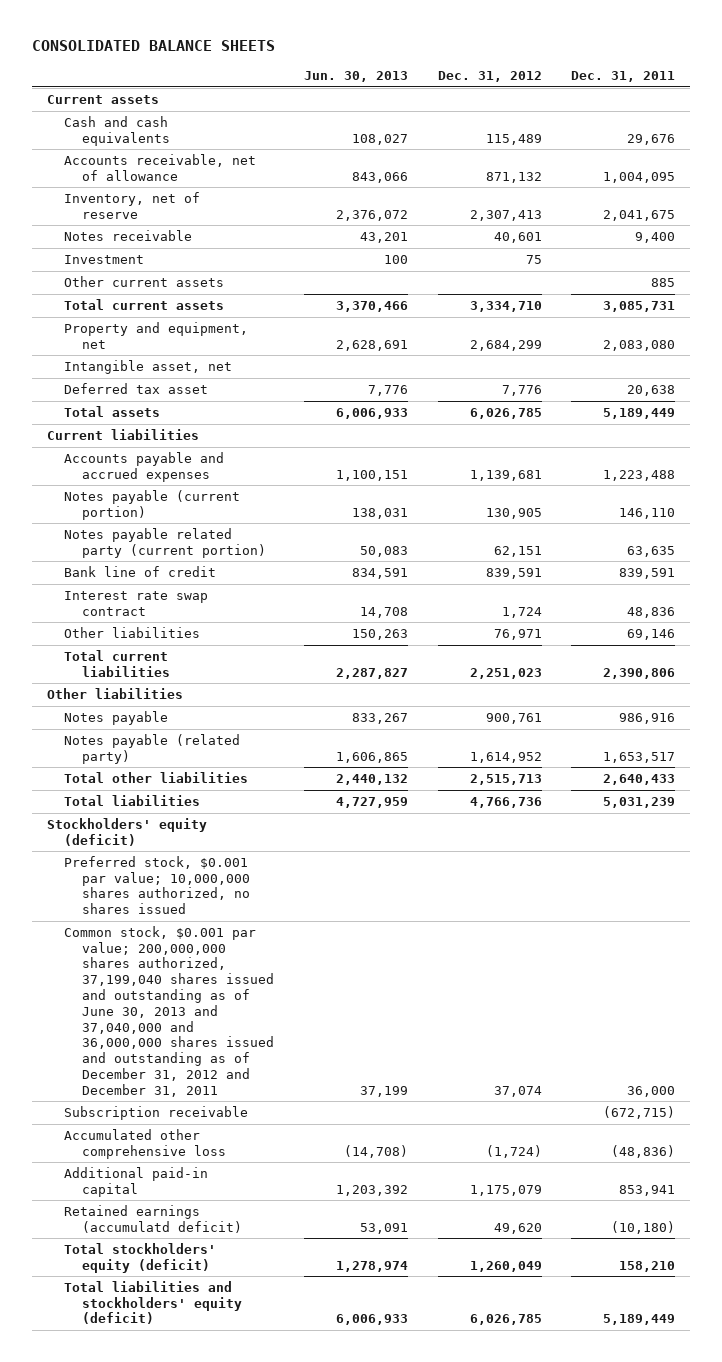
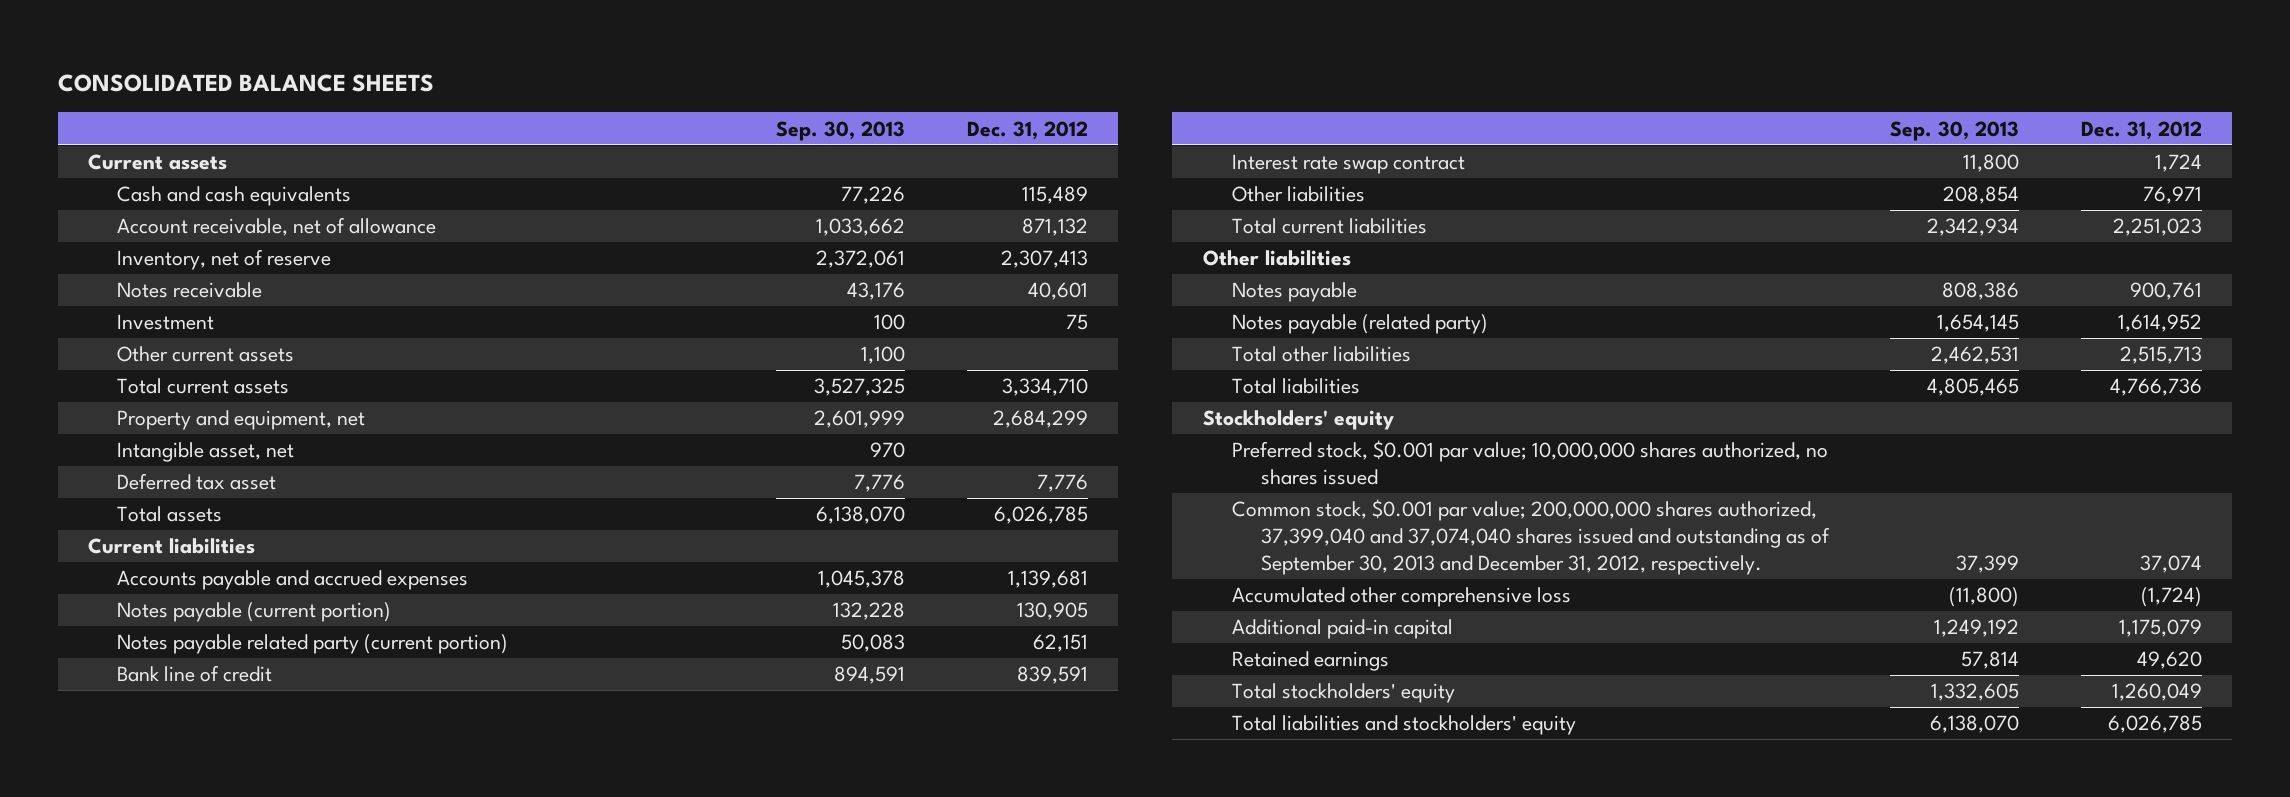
- | Jun. 30, 2013 | Dec. 31, 2012 | Dec. 31, 2011
+ | Sep. 30, 2013 | Dec. 31, 2012
- Accounts receivable, net of allowance | 843,066 | 871,132 | 1,004,095
+ Account receivable, net of allowance | 1,033,662 | 871,132
- Stockholders' equity (deficit)
+ Stockholders' equity
- Common stock, $0.001 par value; 200,000,000 shares authorized, 37,199,040 shares issued and outstanding as of June 30, 2013 and 37,040,000 and 36,000,000 shares issued and outstanding as of December 31, 2012 and December 31, 2011 | 37,199 | 37,074 | 36,000
- Subscription receivable | | | (672,715)
+ Common stock, $0.001 par value; 200,000,000 shares authorized, 37,399,040 and 37,074,040 shares issued and outstanding as of September 30, 2013 and December 31, 2012, respectively. | 37,399 | 37,074
- Retained earnings (accumulatd deficit) | 53,091 | 49,620 | (10,180)
- Total stockholders' equity (deficit) | 1,278,974 | 1,260,049 | 158,210
- Total liabilities and stockholders' equity (deficit) | 6,006,933 | 6,026,785 | 5,189,449
+ Retained earnings | 57,814 | 49,620
+ Total stockholders' equity | 1,332,605 | 1,260,049
+ Total liabilities and stockholders' equity | 6,138,070 | 6,026,785

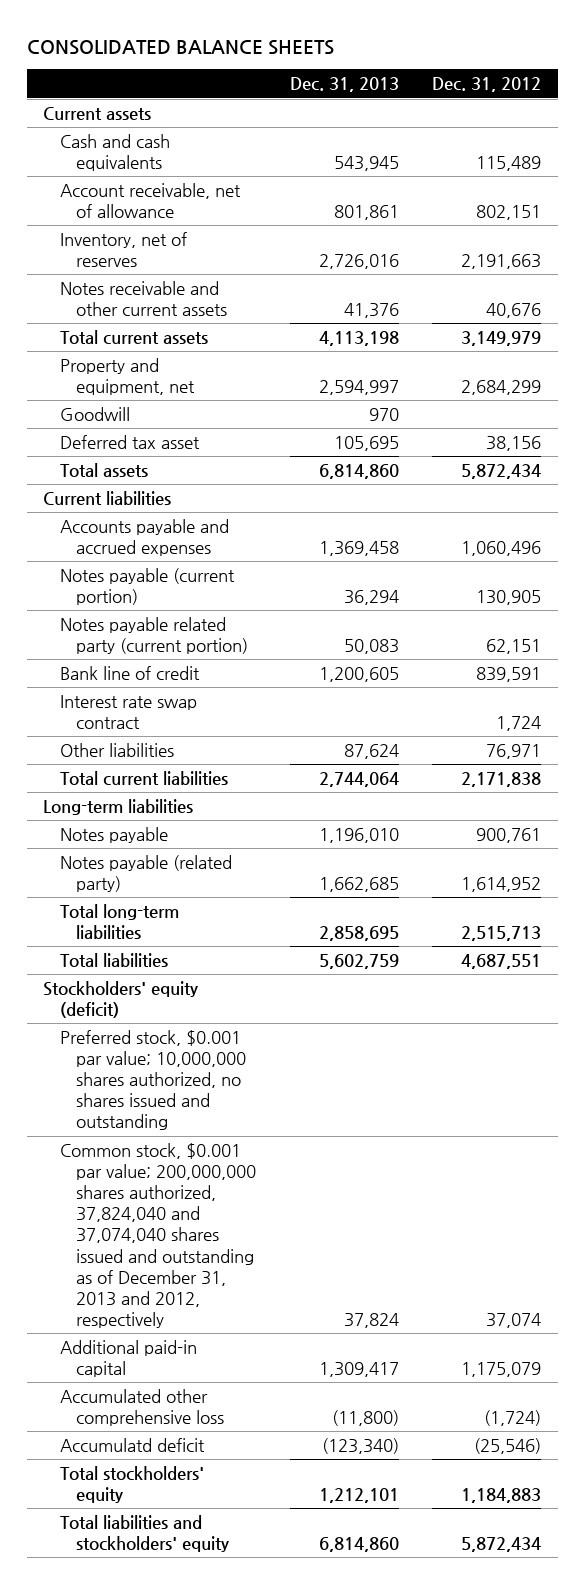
- | Sep. 30, 2013 | Dec. 31, 2012
+ | Dec. 31, 2013 | Dec. 31, 2012
- Account receivable, net of allowance | 1,033,662 | 871,132
- Inventory, net of reserve | 2,372,061 | 2,307,413
- Notes receivable | 43,176 | 40,601
- Investment | 100 | 75
- Other current assets | 1,100 |
- Total current assets | 3,527,325 | 3,334,710
+ Account receivable, net of allowance | 801,861 | 802,151
+ Inventory, net of reserves | 2,726,016 | 2,191,663
+ Notes receivable and other current assets | 41,376 | 40,676
+ Total current assets | 4,113,198 | 3,149,979
- Intangible asset, net | 970 |
- Deferred tax asset | 7,776 | 7,776
- Total assets | 6,138,070 | 6,026,785
+ Goodwill | 970 |
+ Deferred tax asset | 105,695 | 38,156
+ Total assets | 6,814,860 | 5,872,434
- Accounts payable and accrued expenses | 1,045,378 | 1,139,681
+ Accounts payable and accrued expenses | 1,369,458 | 1,060,496
- Total current liabilities | 2,342,934 | 2,251,023
- Other liabilities
+ Total current liabilities | 2,744,064 | 2,171,838
+ Long-term liabilities
- Total other liabilities | 2,462,531 | 2,515,713
- Total liabilities | 4,805,465 | 4,766,736
- Stockholders' equity
- Preferred stock, $0.001 par value; 10,000,000 shares authorized, no shares issued
- Common stock, $0.001 par value; 200,000,000 shares authorized, 37,399,040 and 37,074,040 shares issued and outstanding as of September 30, 2013 and December 31, 2012, respectively. | 37,399 | 37,074
+ Total long-term liabilities | 2,858,695 | 2,515,713
+ Total liabilities | 5,602,759 | 4,687,551
+ Stockholders' equity (deficit)
+ Preferred stock, $0.001 par value; 10,000,000 shares authorized, no shares issued and outstanding
+ Common stock, $0.001 par value; 200,000,000 shares authorized, 37,824,040 and 37,074,040 shares issued and outstanding as of December 31, 2013 and 2012, respectively | 37,824 | 37,074
- Retained earnings | 57,814 | 49,620
- Total stockholders' equity | 1,332,605 | 1,260,049
- Total liabilities and stockholders' equity | 6,138,070 | 6,026,785
moved down: Accumulated other comprehensive loss | (11,800) | (1,724)
+ Accumulatd deficit | (123,340) | (25,546)
+ Total stockholders' equity | 1,212,101 | 1,184,883
+ Total liabilities and stockholders' equity | 6,814,860 | 5,872,434

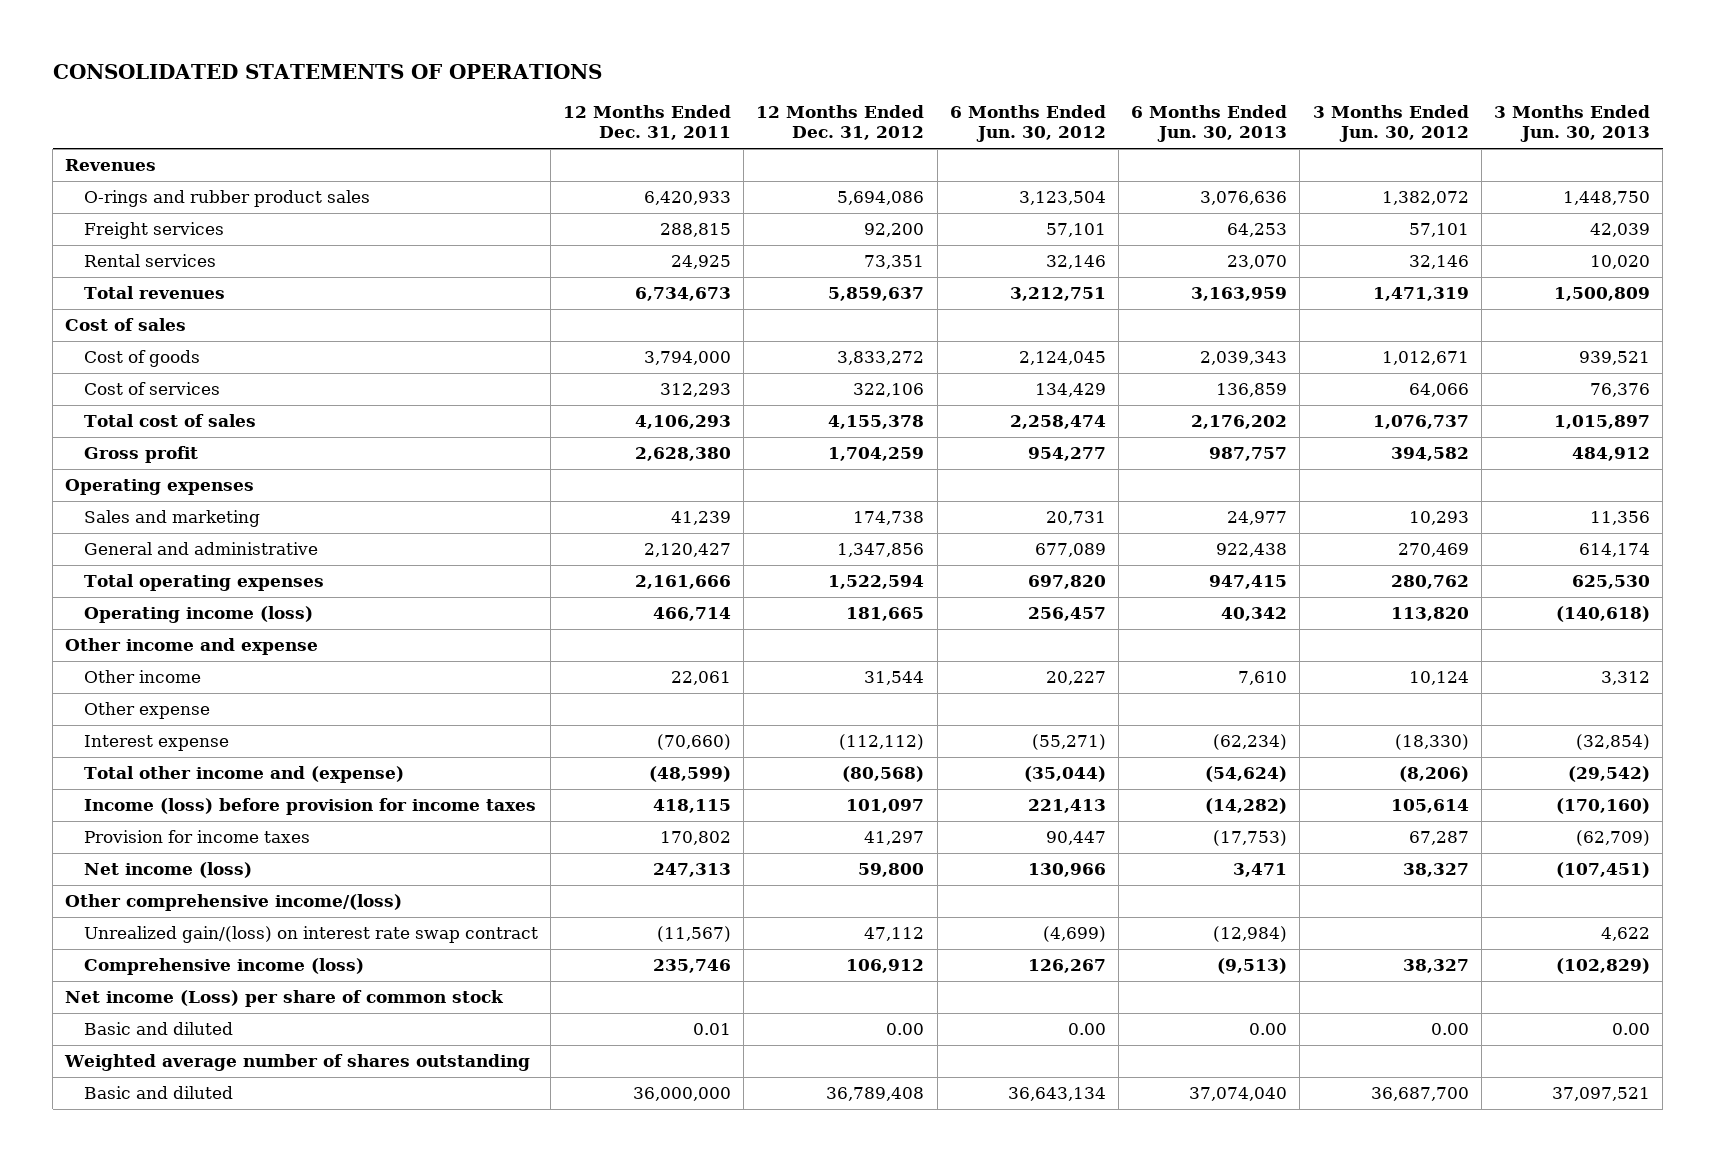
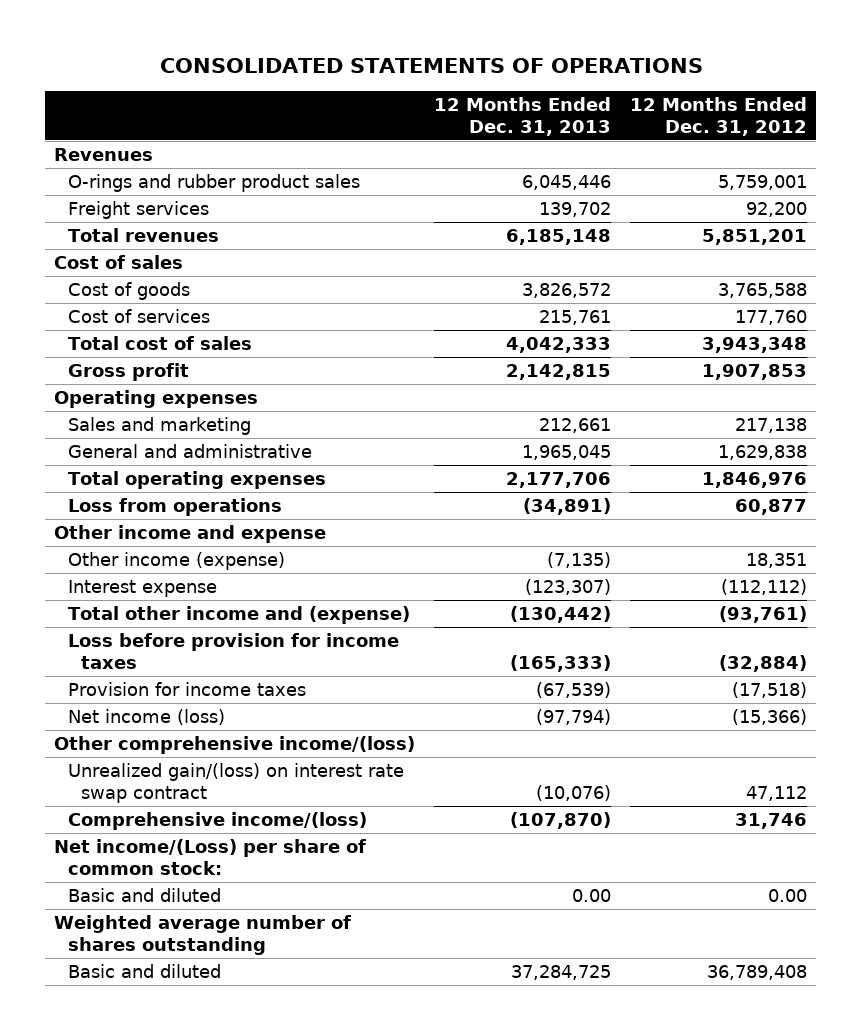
- | 12 Months Ended Dec. 31, 2011 | 12 Months Ended Dec. 31, 2012 | 6 Months Ended Jun. 30, 2012 | 6 Months Ended Jun. 30, 2013 | 3 Months Ended Jun. 30, 2012 | 3 Months Ended Jun. 30, 2013
+ | 12 Months Ended Dec. 31, 2013 | 12 Months Ended Dec. 31, 2012
- O-rings and rubber product sales | 6,420,933 | 5,694,086 | 3,123,504 | 3,076,636 | 1,382,072 | 1,448,750
+ O-rings and rubber product sales | 6,045,446 | 5,759,001
- Rental services | 24,925 | 73,351 | 32,146 | 23,070 | 32,146 | 10,020
- Total revenues | 6,734,673 | 5,859,637 | 3,212,751 | 3,163,959 | 1,471,319 | 1,500,809
+ Total revenues | 6,185,148 | 5,851,201
- Cost of goods | 3,794,000 | 3,833,272 | 2,124,045 | 2,039,343 | 1,012,671 | 939,521
- Cost of services | 312,293 | 322,106 | 134,429 | 136,859 | 64,066 | 76,376
- Total cost of sales | 4,106,293 | 4,155,378 | 2,258,474 | 2,176,202 | 1,076,737 | 1,015,897
- Gross profit | 2,628,380 | 1,704,259 | 954,277 | 987,757 | 394,582 | 484,912
+ Cost of goods | 3,826,572 | 3,765,588
+ Cost of services | 215,761 | 177,760
+ Total cost of sales | 4,042,333 | 3,943,348
+ Gross profit | 2,142,815 | 1,907,853
- Sales and marketing | 41,239 | 174,738 | 20,731 | 24,977 | 10,293 | 11,356
- General and administrative | 2,120,427 | 1,347,856 | 677,089 | 922,438 | 270,469 | 614,174
- Total operating expenses | 2,161,666 | 1,522,594 | 697,820 | 947,415 | 280,762 | 625,530
- Operating income (loss) | 466,714 | 181,665 | 256,457 | 40,342 | 113,820 | (140,618)
+ Sales and marketing | 212,661 | 217,138
+ General and administrative | 1,965,045 | 1,629,838
+ Total operating expenses | 2,177,706 | 1,846,976
+ Loss from operations | (34,891) | 60,877
- Other income | 22,061 | 31,544 | 20,227 | 7,610 | 10,124 | 3,312
- Other expense
+ Other income (expense) | (7,135) | 18,351
- Total other income and (expense) | (48,599) | (80,568) | (35,044) | (54,624) | (8,206) | (29,542)
- Income (loss) before provision for income taxes | 418,115 | 101,097 | 221,413 | (14,282) | 105,614 | (170,160)
- Provision for income taxes | 170,802 | 41,297 | 90,447 | (17,753) | 67,287 | (62,709)
- Net income (loss) | 247,313 | 59,800 | 130,966 | 3,471 | 38,327 | (107,451)
+ Total other income and (expense) | (130,442) | (93,761)
+ Loss before provision for income taxes | (165,333) | (32,884)
+ Provision for income taxes | (67,539) | (17,518)
+ Net income (loss) | (97,794) | (15,366)
- Comprehensive income (loss) | 235,746 | 106,912 | 126,267 | (9,513) | 38,327 | (102,829)
- Net income (Loss) per share of common stock
+ Comprehensive income/(loss) | (107,870) | 31,746
+ Net income/(Loss) per share of common stock:

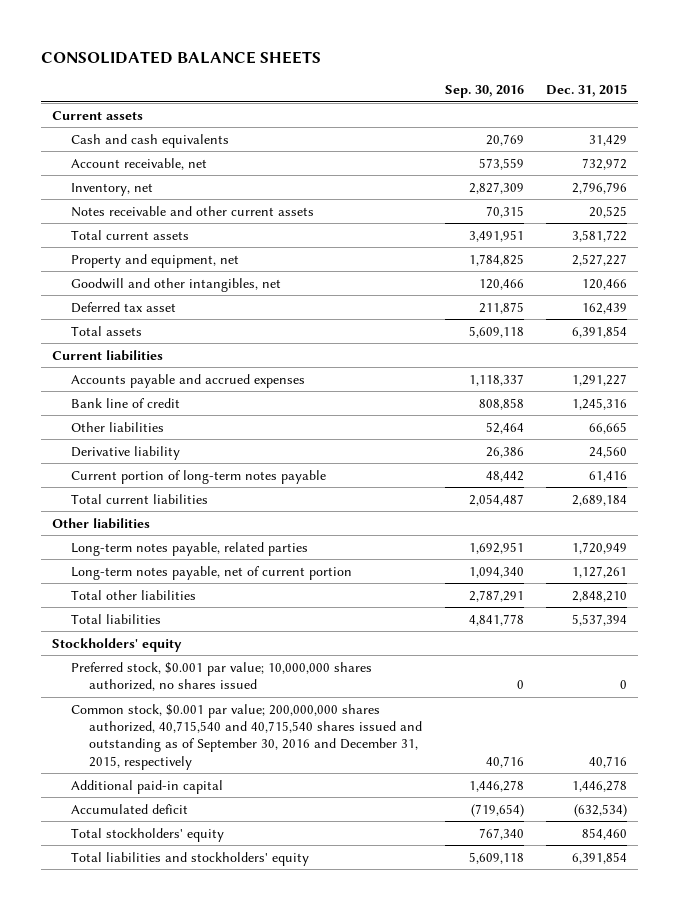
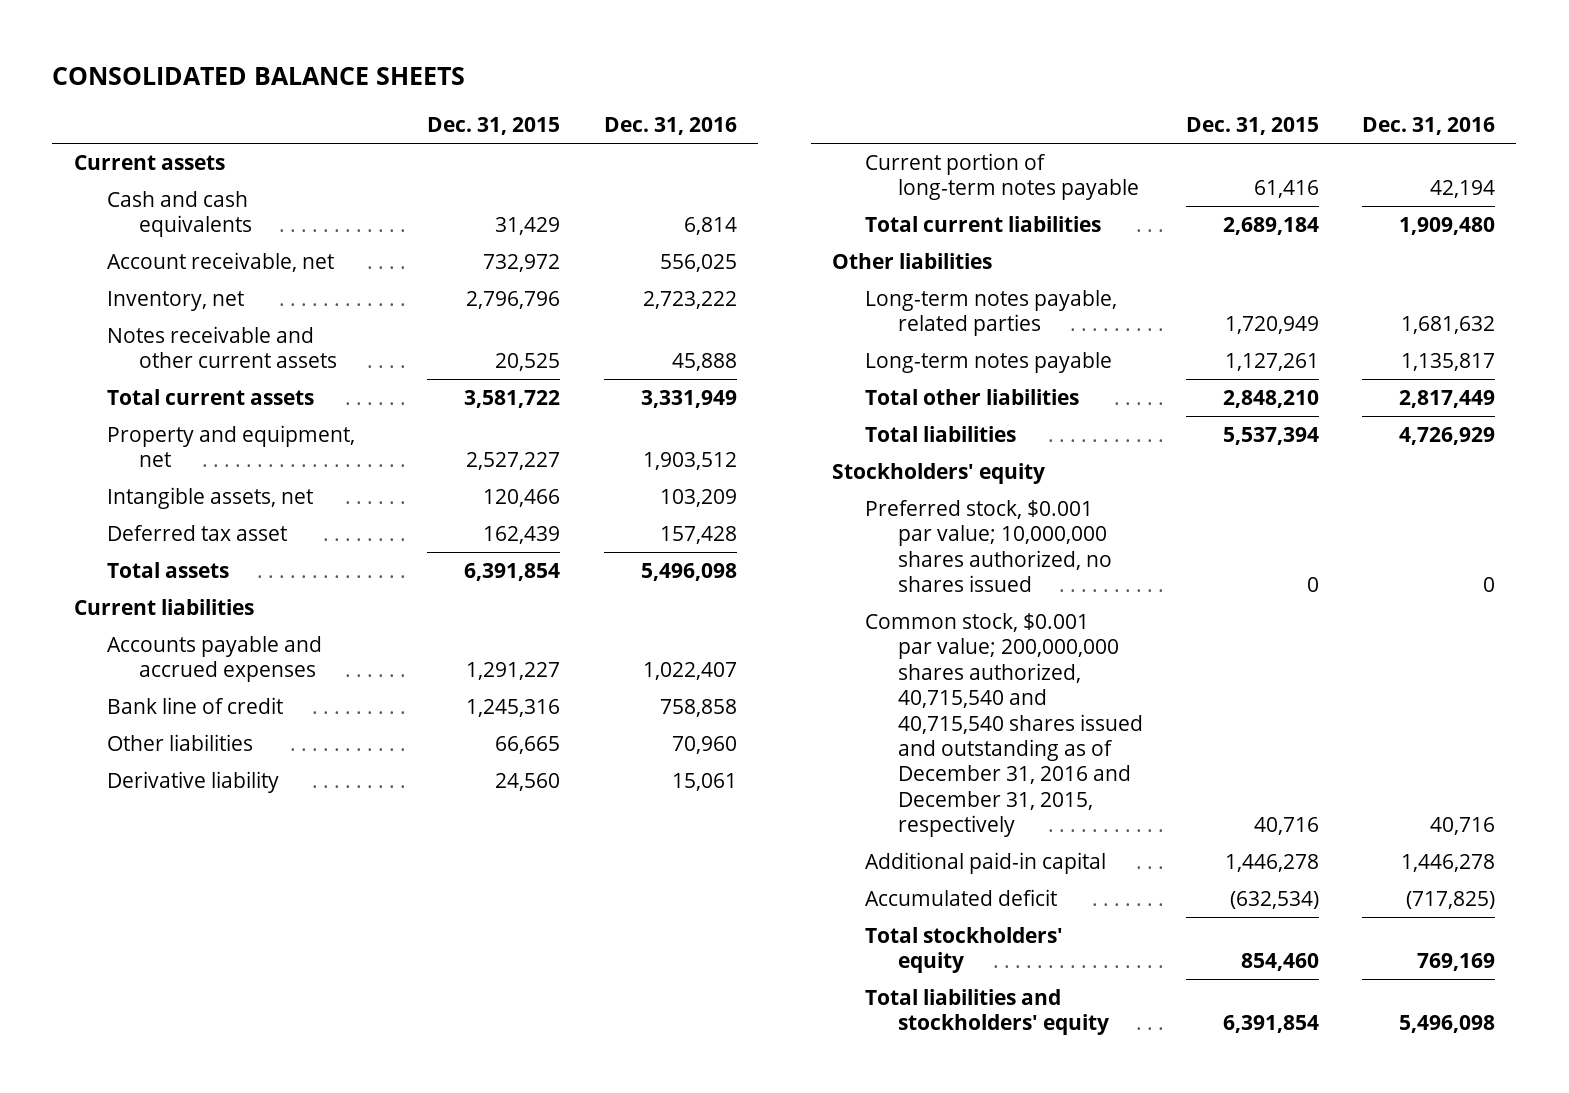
- | Sep. 30, 2016 | Dec. 31, 2015
+ | Dec. 31, 2015 | Dec. 31, 2016
- Goodwill and other intangibles, net | 120,466 | 120,466
+ Intangible assets, net | 120,466 | 103,209
- Long-term notes payable, net of current portion | 1,094,340 | 1,127,261
+ Long-term notes payable | 1,127,261 | 1,135,817
- Common stock, $0.001 par value; 200,000,000 shares authorized, 40,715,540 and 40,715,540 shares issued and outstanding as of September 30, 2016 and December 31, 2015, respectively | 40,716 | 40,716
+ Common stock, $0.001 par value; 200,000,000 shares authorized, 40,715,540 and 40,715,540 shares issued and outstanding as of December 31, 2016 and December 31, 2015, respectively | 40,716 | 40,716

